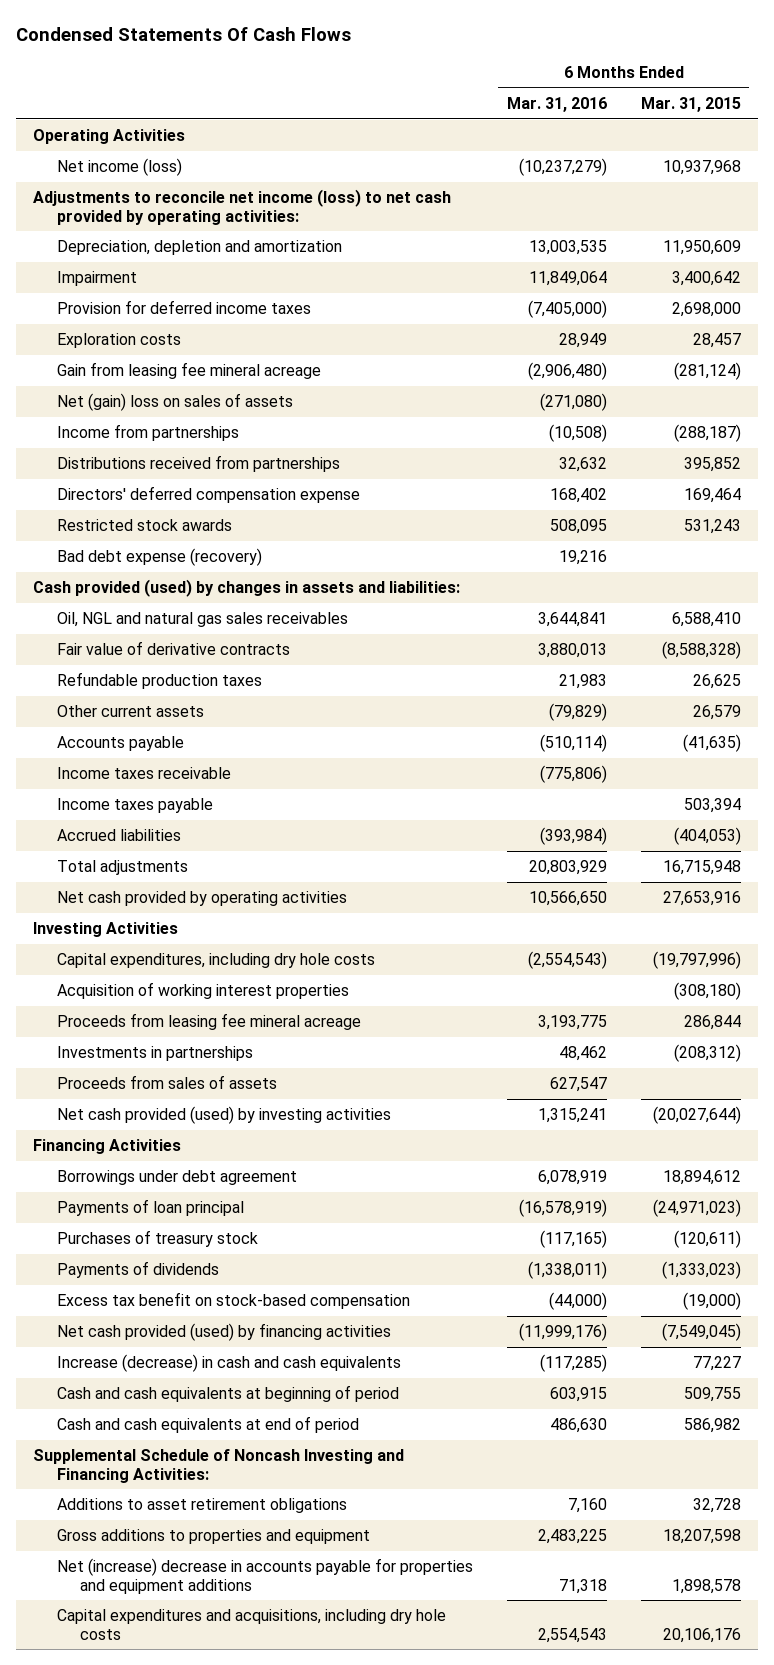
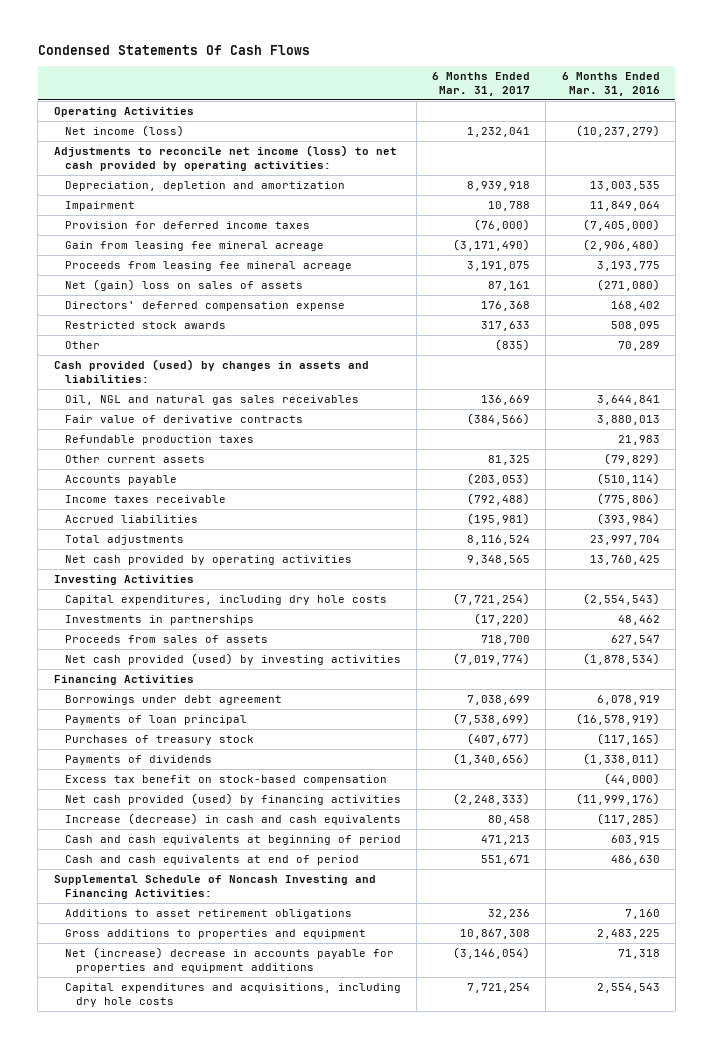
- | 6 Months Ended Mar. 31, 2016 | 6 Months Ended Mar. 31, 2015
+ | 6 Months Ended Mar. 31, 2017 | 6 Months Ended Mar. 31, 2016
- Exploration costs | 28,949 | 28,457
moved up: Proceeds from leasing fee mineral acreage | 3,191,075 | 3,193,775
- Income from partnerships | (10,508) | (288,187)
- Distributions received from partnerships | 32,632 | 395,852
- Bad debt expense (recovery) | 19,216 |
+ Other | (835) | 70,289
- Income taxes payable | | 503,394
- Total adjustments | 20,803,929 | 16,715,948
- Net cash provided by operating activities | 10,566,650 | 27,653,916
+ Total adjustments | 8,116,524 | 23,997,704
+ Net cash provided by operating activities | 9,348,565 | 13,760,425
- Acquisition of working interest properties | | (308,180)
- Net cash provided (used) by investing activities | 1,315,241 | (20,027,644)
+ Net cash provided (used) by investing activities | (7,019,774) | (1,878,534)

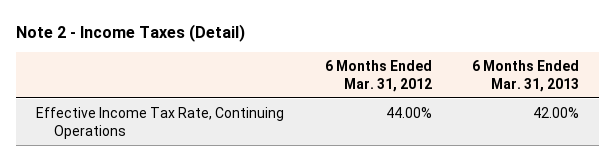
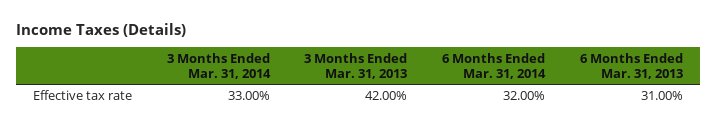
- Note 2 - Income Taxes (Detail)
+ Income Taxes (Details)
- | 6 Months Ended Mar. 31, 2012 | 6 Months Ended Mar. 31, 2013
+ | 3 Months Ended Mar. 31, 2014 | 3 Months Ended Mar. 31, 2013 | 6 Months Ended Mar. 31, 2014 | 6 Months Ended Mar. 31, 2013
- Effective Income Tax Rate, Continuing Operations | 44.00% | 42.00%
+ Effective tax rate | 33.00% | 42.00% | 32.00% | 31.00%

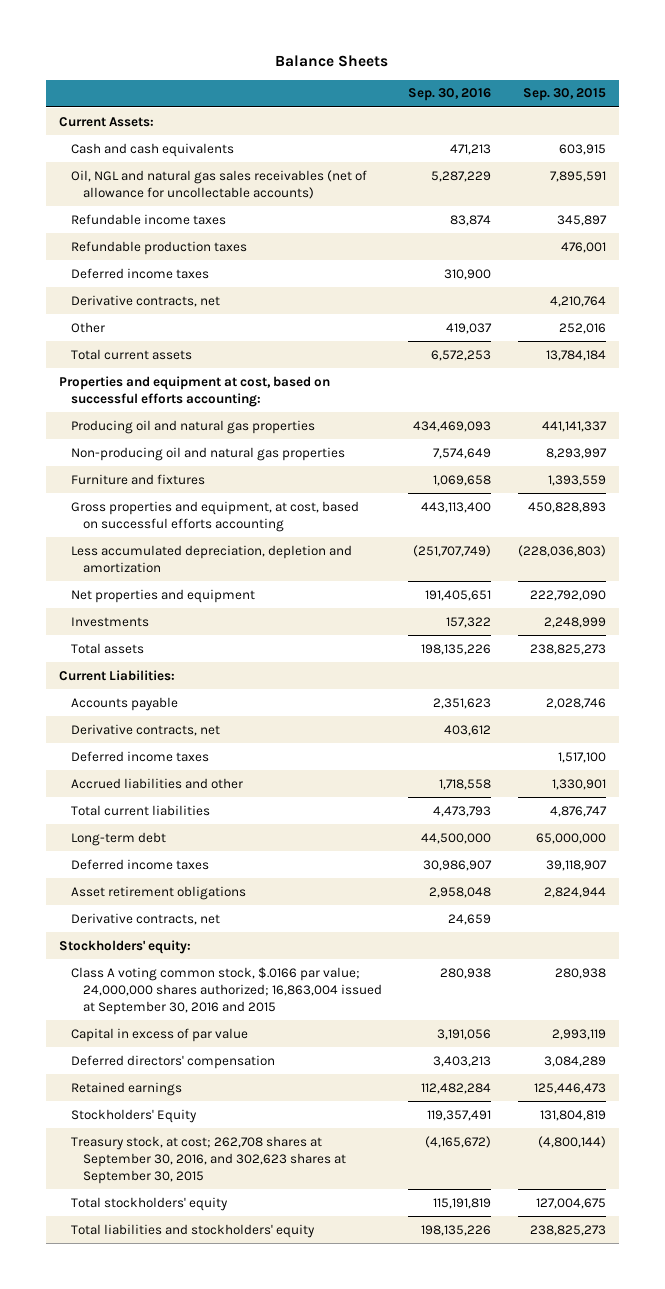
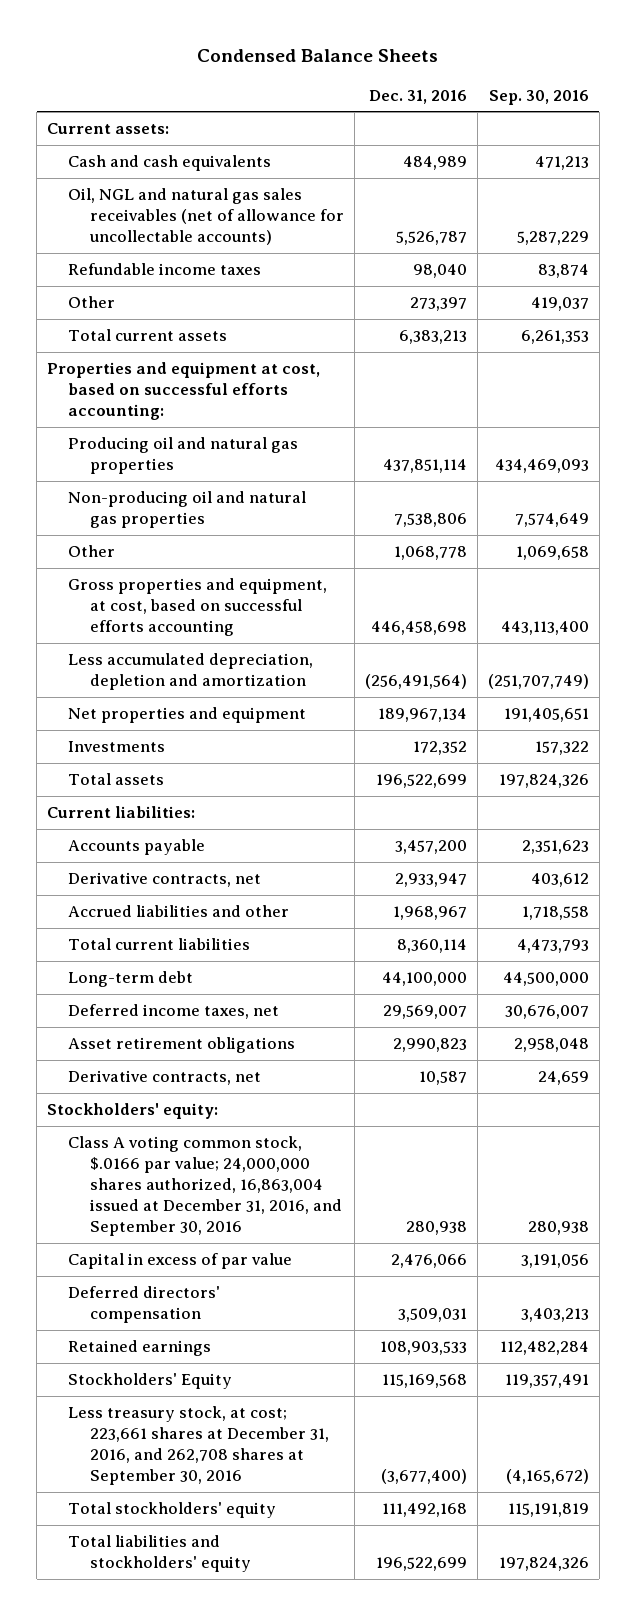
- Balance Sheets
+ Condensed Balance Sheets
- | Sep. 30, 2016 | Sep. 30, 2015
+ | Dec. 31, 2016 | Sep. 30, 2016
- Current Assets:
+ Current assets:
- Refundable production taxes | | 476,001
- Deferred income taxes | 310,900 |
- Derivative contracts, net | | 4,210,764
- Total current assets | 6,572,253 | 13,784,184
+ Total current assets | 6,383,213 | 6,261,353
- Furniture and fixtures | 1,069,658 | 1,393,559
+ Other | 1,068,778 | 1,069,658
- Total assets | 198,135,226 | 238,825,273
- Current Liabilities:
+ Total assets | 196,522,699 | 197,824,326
+ Current liabilities:
- Deferred income taxes | | 1,517,100
- Deferred income taxes | 30,986,907 | 39,118,907
+ Deferred income taxes, net | 29,569,007 | 30,676,007
- Class A voting common stock, $.0166 par value; 24,000,000 shares authorized; 16,863,004 issued at September 30, 2016 and 2015 | 280,938 | 280,938
+ Class A voting common stock, $.0166 par value; 24,000,000 shares authorized, 16,863,004 issued at December 31, 2016, and September 30, 2016 | 280,938 | 280,938
- Treasury stock, at cost; 262,708 shares at September 30, 2016, and 302,623 shares at September 30, 2015 | (4,165,672) | (4,800,144)
+ Less treasury stock, at cost; 223,661 shares at December 31, 2016, and 262,708 shares at September 30, 2016 | (3,677,400) | (4,165,672)
- Total liabilities and stockholders' equity | 198,135,226 | 238,825,273
+ Total liabilities and stockholders' equity | 196,522,699 | 197,824,326

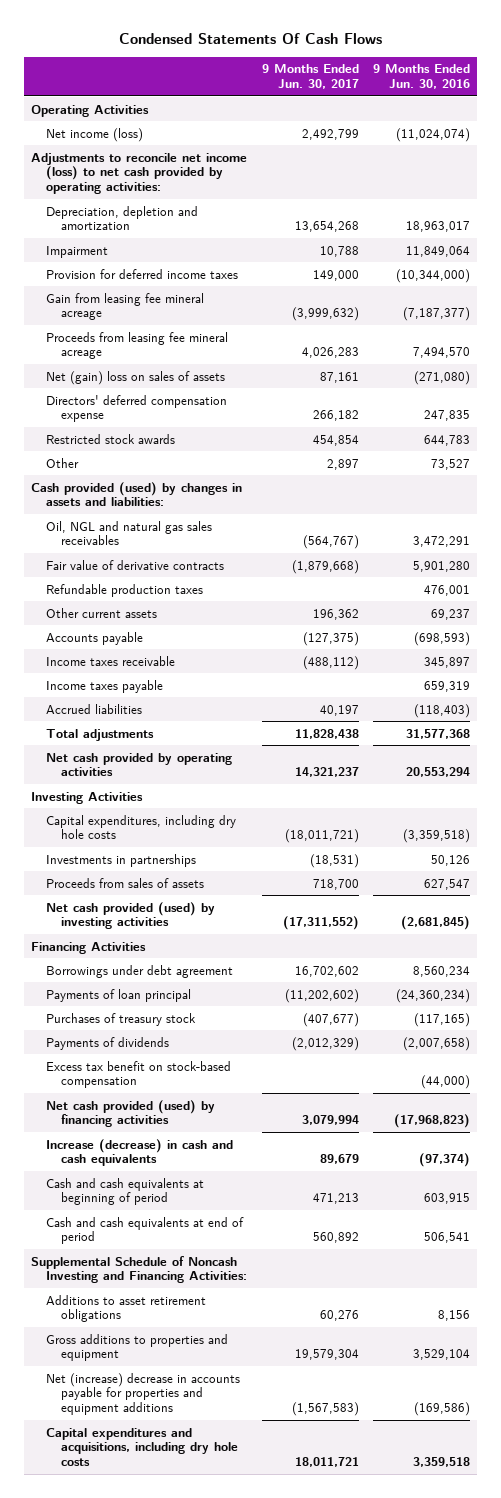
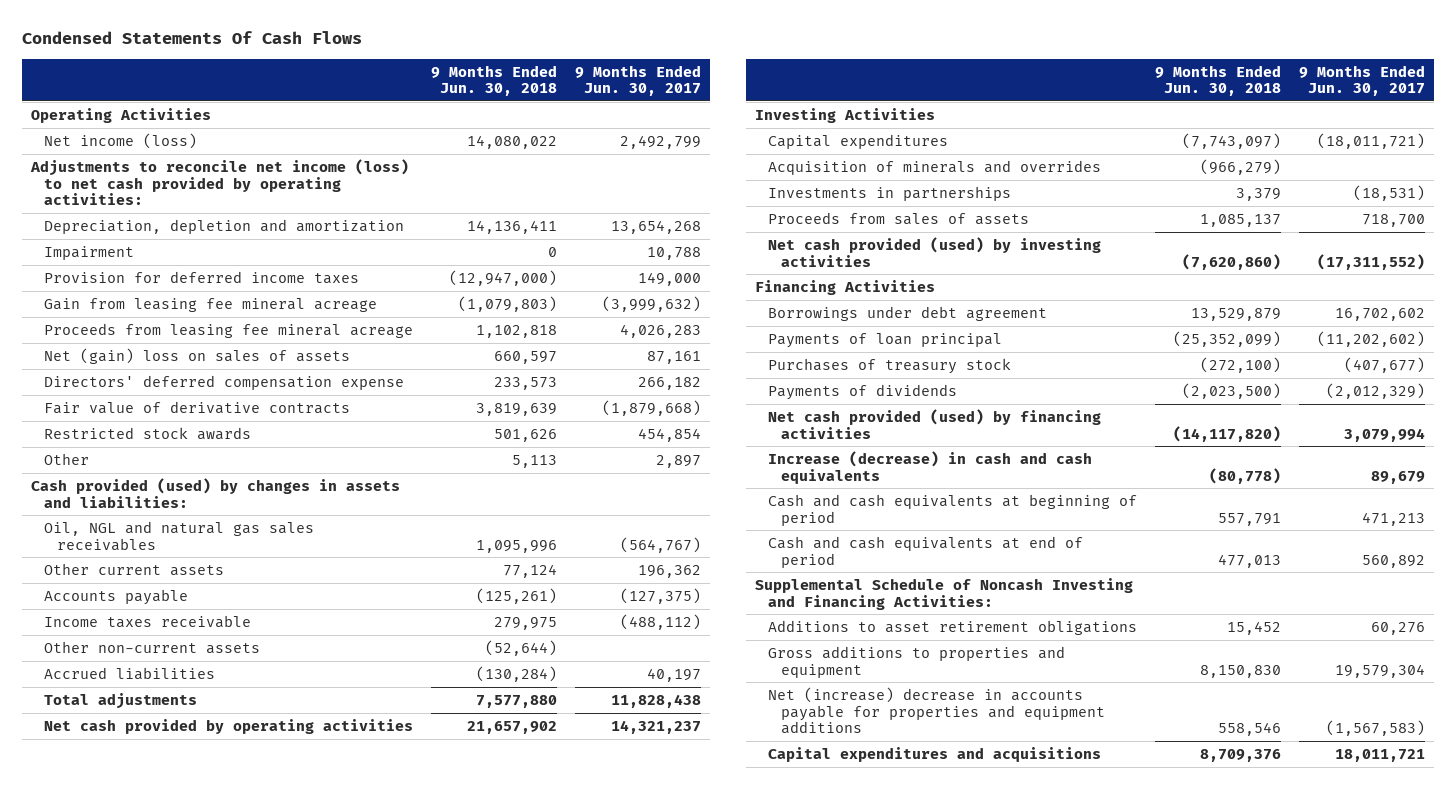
- | 9 Months Ended Jun. 30, 2017 | 9 Months Ended Jun. 30, 2016
+ | 9 Months Ended Jun. 30, 2018 | 9 Months Ended Jun. 30, 2017
moved up: Fair value of derivative contracts | 3,819,639 | (1,879,668)
- Refundable production taxes | | 476,001
- Income taxes payable | | 659,319
+ Other non-current assets | (52,644) |
- Capital expenditures, including dry hole costs | (18,011,721) | (3,359,518)
+ Capital expenditures | (7,743,097) | (18,011,721)
+ Acquisition of minerals and overrides | (966,279) |
- Excess tax benefit on stock-based compensation | | (44,000)
- Capital expenditures and acquisitions, including dry hole costs | 18,011,721 | 3,359,518
+ Capital expenditures and acquisitions | 8,709,376 | 18,011,721

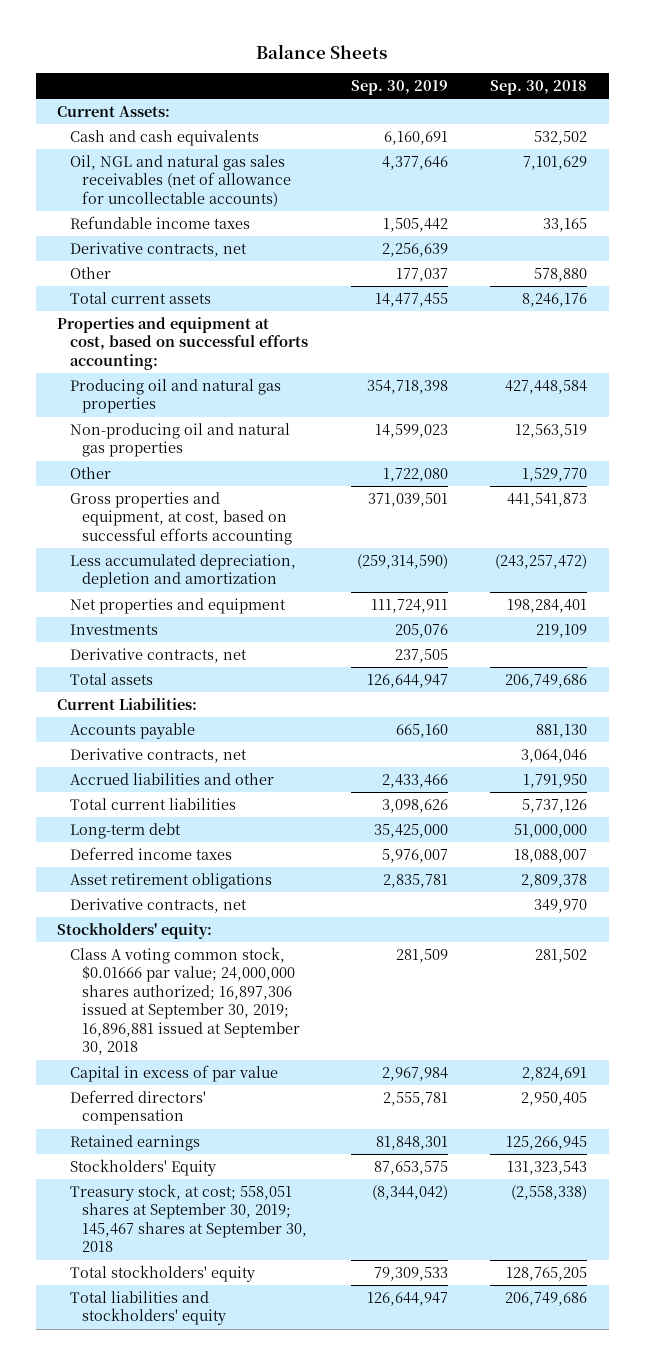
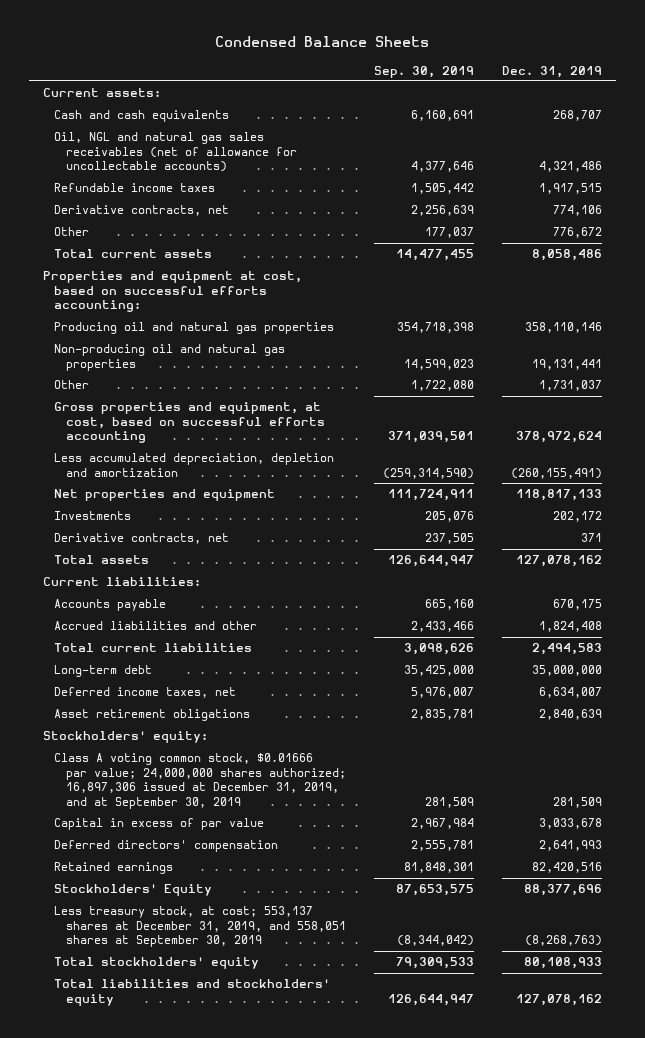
- Balance Sheets
+ Condensed Balance Sheets
- | Sep. 30, 2019 | Sep. 30, 2018
+ | Sep. 30, 2019 | Dec. 31, 2019
- Current Assets:
+ Current assets:
- Current Liabilities:
+ Current liabilities:
- Derivative contracts, net | | 3,064,046
- Deferred income taxes | 5,976,007 | 18,088,007
+ Deferred income taxes, net | 5,976,007 | 6,634,007
- Derivative contracts, net | | 349,970
- Class A voting common stock, $0.01666 par value; 24,000,000 shares authorized; 16,897,306 issued at September 30, 2019; 16,896,881 issued at September 30, 2018 | 281,509 | 281,502
+ Class A voting common stock, $0.01666 par value; 24,000,000 shares authorized; 16,897,306 issued at December 31, 2019, and at September 30, 2019 | 281,509 | 281,509
- Treasury stock, at cost; 558,051 shares at September 30, 2019; 145,467 shares at September 30, 2018 | (8,344,042) | (2,558,338)
+ Less treasury stock, at cost; 553,137 shares at December 31, 2019, and 558,051 shares at September 30, 2019 | (8,344,042) | (8,268,763)

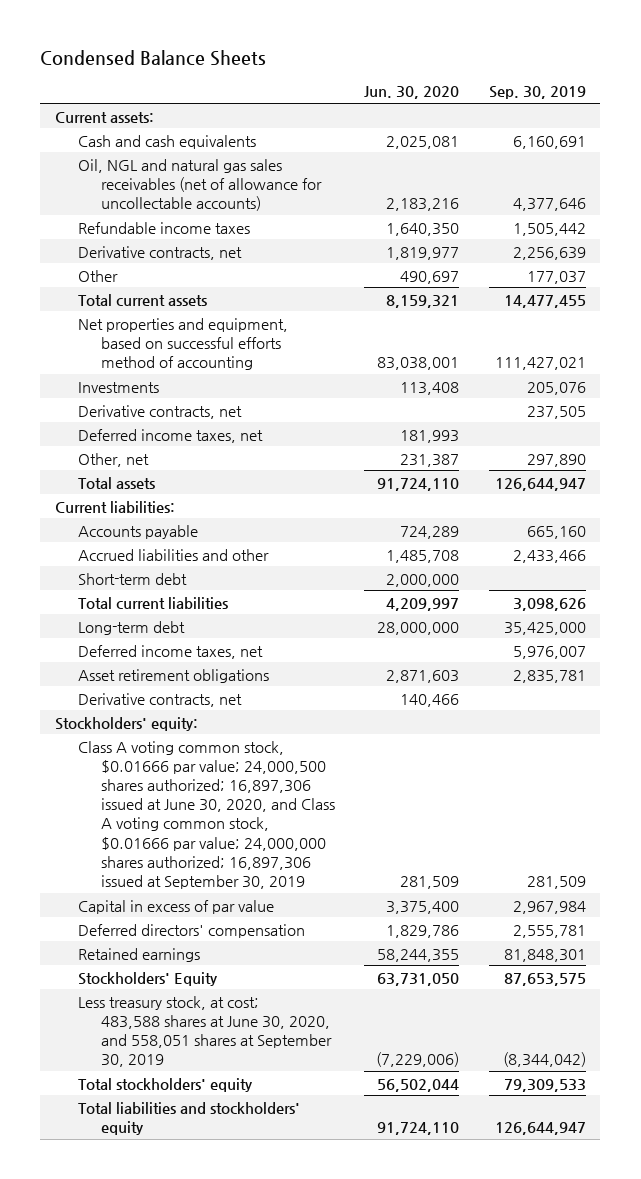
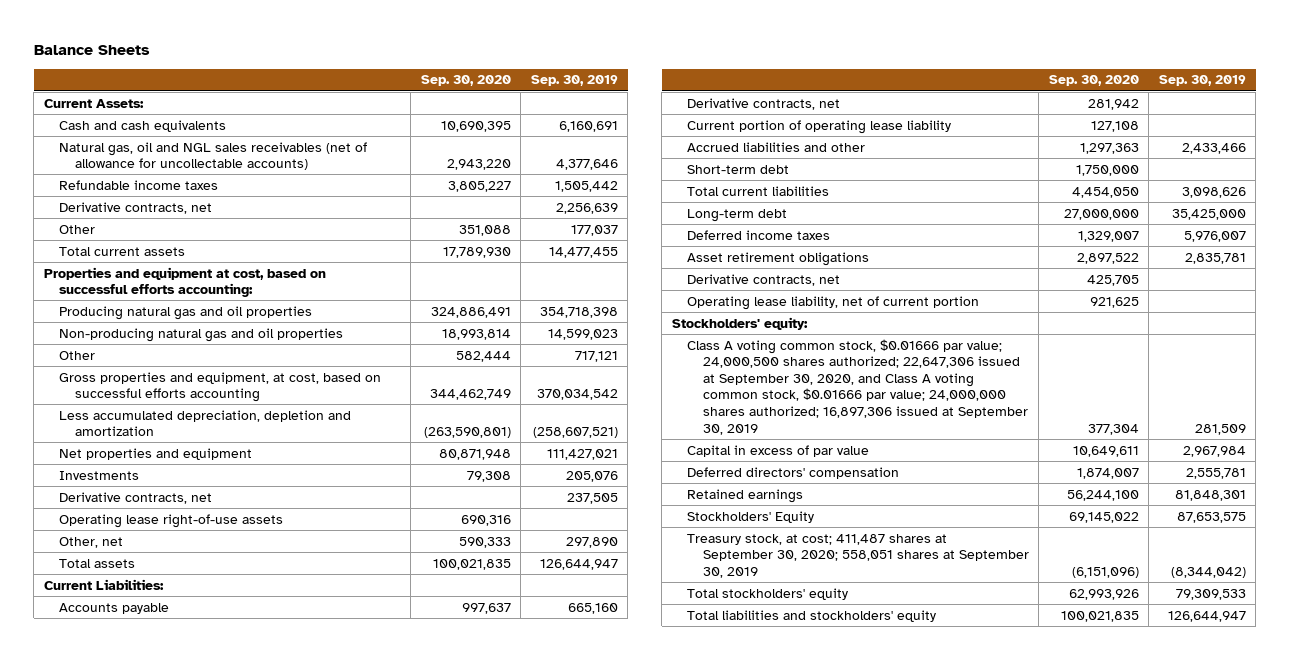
- Condensed Balance Sheets
+ Balance Sheets
- | Jun. 30, 2020 | Sep. 30, 2019
+ | Sep. 30, 2020 | Sep. 30, 2019
- Current assets:
+ Current Assets:
- Oil, NGL and natural gas sales receivables (net of allowance for uncollectable accounts) | 2,183,216 | 4,377,646
+ Natural gas, oil and NGL sales receivables (net of allowance for uncollectable accounts) | 2,943,220 | 4,377,646
- Net properties and equipment, based on successful efforts method of accounting | 83,038,001 | 111,427,021
+ Properties and equipment at cost, based on successful efforts accounting:
+ Producing natural gas and oil properties | 324,886,491 | 354,718,398
+ Non-producing natural gas and oil properties | 18,993,814 | 14,599,023
+ Other | 582,444 | 717,121
+ Gross properties and equipment, at cost, based on successful efforts accounting | 344,462,749 | 370,034,542
+ Less accumulated depreciation, depletion and amortization | (263,590,801) | (258,607,521)
+ Net properties and equipment | 80,871,948 | 111,427,021
- Deferred income taxes, net | 181,993 |
+ Operating lease right-of-use assets | 690,316 |
- Current liabilities:
+ Current Liabilities:
+ Derivative contracts, net | 281,942 |
+ Current portion of operating lease liability | 127,108 |
- Deferred income taxes, net | | 5,976,007
+ Deferred income taxes | 1,329,007 | 5,976,007
+ Operating lease liability, net of current portion | 921,625 |
- Class A voting common stock, $0.01666 par value; 24,000,500 shares authorized; 16,897,306 issued at June 30, 2020, and Class A voting common stock, $0.01666 par value; 24,000,000 shares authorized; 16,897,306 issued at September 30, 2019 | 281,509 | 281,509
+ Class A voting common stock, $0.01666 par value; 24,000,500 shares authorized; 22,647,306 issued at September 30, 2020, and Class A voting common stock, $0.01666 par value; 24,000,000 shares authorized; 16,897,306 issued at September 30, 2019 | 377,304 | 281,509
- Less treasury stock, at cost; 483,588 shares at June 30, 2020, and 558,051 shares at September 30, 2019 | (7,229,006) | (8,344,042)
+ Treasury stock, at cost; 411,487 shares at September 30, 2020; 558,051 shares at September 30, 2019 | (6,151,096) | (8,344,042)

